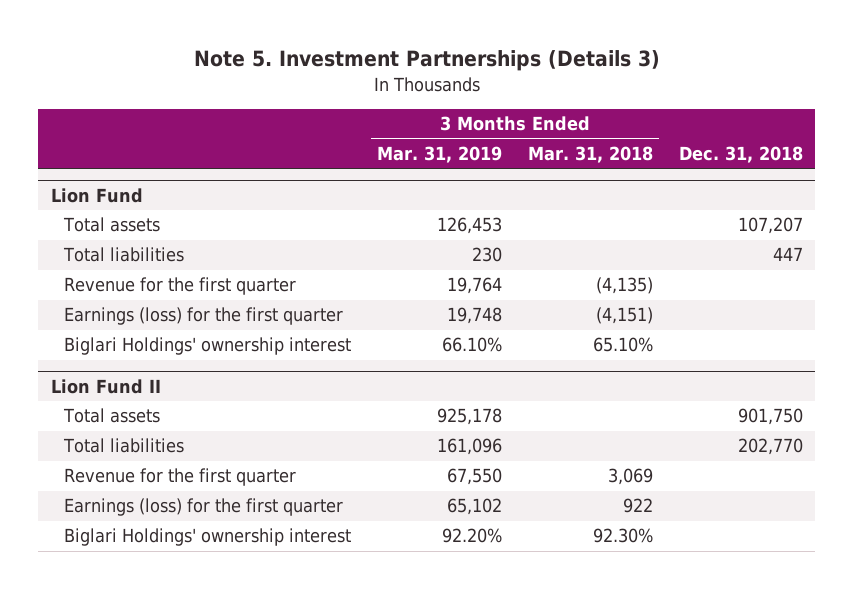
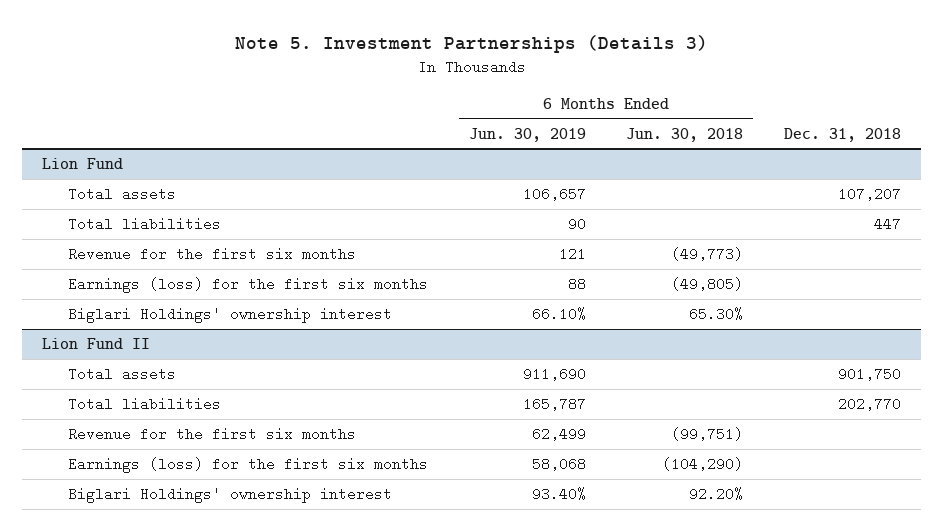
- | 3 Months Ended Mar. 31, 2019 | 3 Months Ended Mar. 31, 2018 | Dec. 31, 2018
+ | 6 Months Ended Jun. 30, 2019 | 6 Months Ended Jun. 30, 2018 | Dec. 31, 2018
@ Lion Fund
- Revenue for the first quarter | 19,764 | (4,135) |
- Earnings (loss) for the first quarter | 19,748 | (4,151) |
+ Revenue for the first six months | 121 | (49,773) |
+ Earnings (loss) for the first six months | 88 | (49,805) |
@ Lion Fund II
- Revenue for the first quarter | 67,550 | 3,069 |
- Earnings (loss) for the first quarter | 65,102 | 922 |
+ Revenue for the first six months | 62,499 | (99,751) |
+ Earnings (loss) for the first six months | 58,068 | (104,290) |

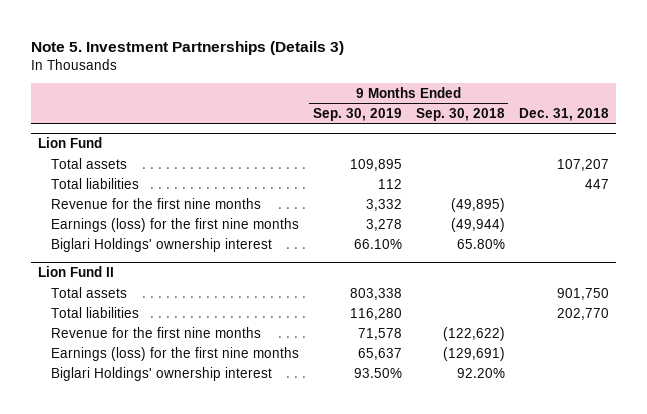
- | 6 Months Ended Jun. 30, 2019 | 6 Months Ended Jun. 30, 2018 | Dec. 31, 2018
+ | 9 Months Ended Sep. 30, 2019 | 9 Months Ended Sep. 30, 2018 | Dec. 31, 2018
@ Lion Fund
- Revenue for the first six months | 121 | (49,773) |
- Earnings (loss) for the first six months | 88 | (49,805) |
+ Revenue for the first nine months | 3,332 | (49,895) |
+ Earnings (loss) for the first nine months | 3,278 | (49,944) |
@ Lion Fund II
- Revenue for the first six months | 62,499 | (99,751) |
- Earnings (loss) for the first six months | 58,068 | (104,290) |
+ Revenue for the first nine months | 71,578 | (122,622) |
+ Earnings (loss) for the first nine months | 65,637 | (129,691) |

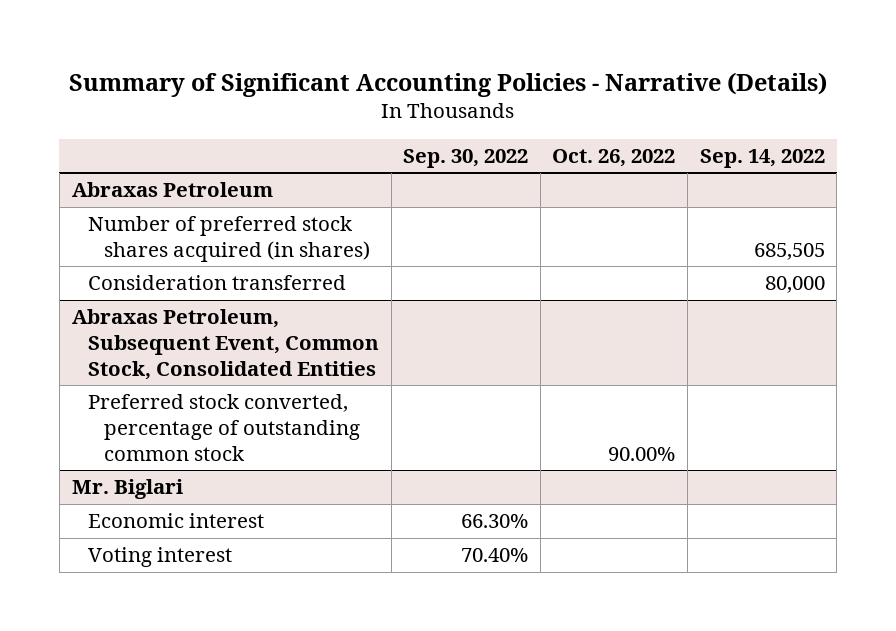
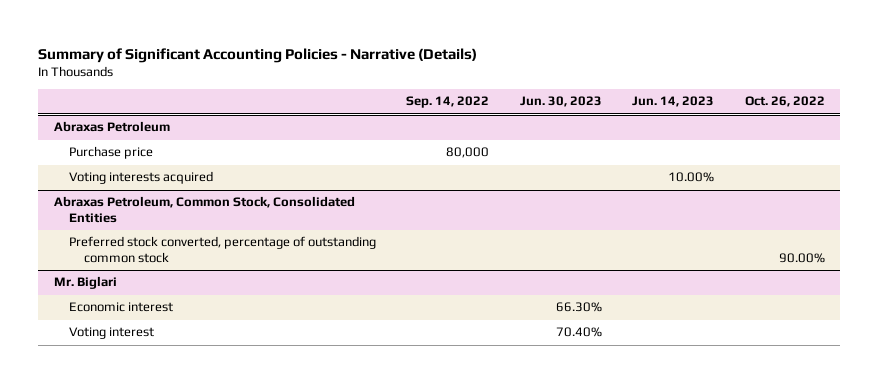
- | Sep. 30, 2022 | Oct. 26, 2022 | Sep. 14, 2022
+ | Sep. 14, 2022 | Jun. 30, 2023 | Jun. 14, 2023 | Oct. 26, 2022
@ Abraxas Petroleum
- Number of preferred stock shares acquired (in shares) | | | 685,505
- Consideration transferred | | | 80,000
- Abraxas Petroleum, Subsequent Event, Common Stock, Consolidated Entities
@ Abraxas Petroleum
+ Purchase price | 80,000 | | |
+ Voting interests acquired | | | 10.00% |
+ Abraxas Petroleum, Common Stock, Consolidated Entities

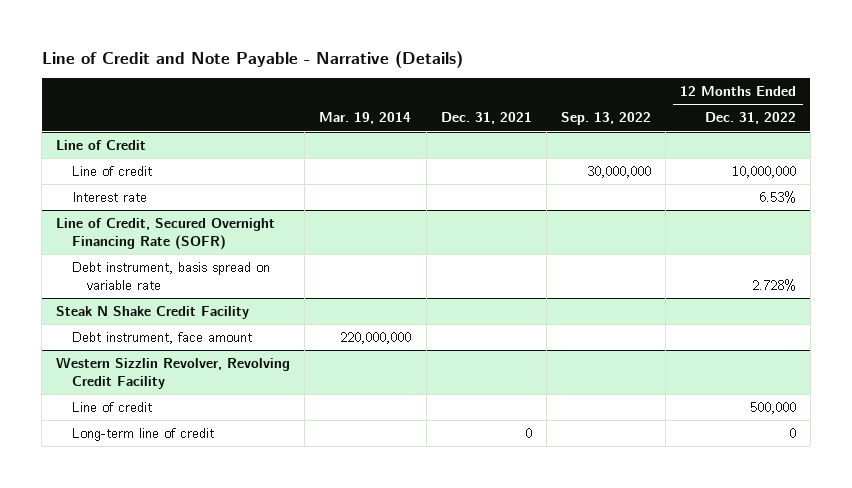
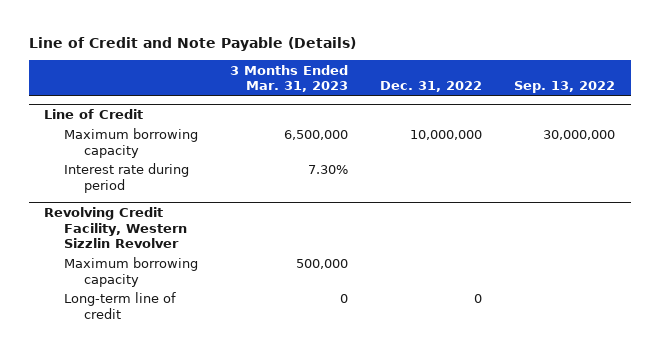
- Line of Credit and Note Payable - Narrative (Details)
+ Line of Credit and Note Payable (Details)
- | Mar. 19, 2014 | Dec. 31, 2021 | Sep. 13, 2022 | 12 Months Ended Dec. 31, 2022
+ | 3 Months Ended Mar. 31, 2023 | Dec. 31, 2022 | Sep. 13, 2022
@ Line of Credit
- Line of credit | | | 30,000,000 | 10,000,000
- Interest rate | | | | 6.53%
- Line of Credit, Secured Overnight Financing Rate (SOFR)
- Debt instrument, basis spread on variable rate | | | | 2.728%
- Steak N Shake Credit Facility
- Debt instrument, face amount | 220,000,000 | | |
- Western Sizzlin Revolver, Revolving Credit Facility
- Line of credit | | | | 500,000
@ Line of Credit
+ Maximum borrowing capacity | 6,500,000 | 10,000,000 | 30,000,000
+ Interest rate during period | 7.30% | |
+ Revolving Credit Facility, Western Sizzlin Revolver
+ Maximum borrowing capacity | 500,000 | |

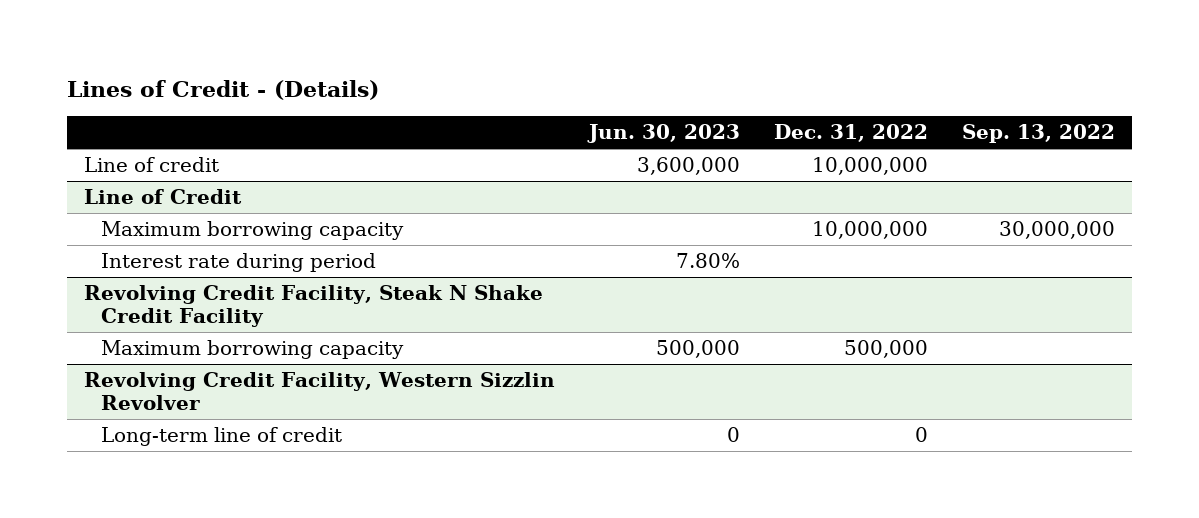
- Line of Credit and Note Payable (Details)
+ Lines of Credit - (Details)
- | 3 Months Ended Mar. 31, 2023 | Dec. 31, 2022 | Sep. 13, 2022
+ | Jun. 30, 2023 | Dec. 31, 2022 | Sep. 13, 2022
+ Line of credit | 3,600,000 | 10,000,000 |
+ Revolving Credit Facility, Steak N Shake Credit Facility
+ Maximum borrowing capacity | 500,000 | 500,000 |
@ Revolving Credit Facility, Western Sizzlin Revolver
- Maximum borrowing capacity | 500,000 | |

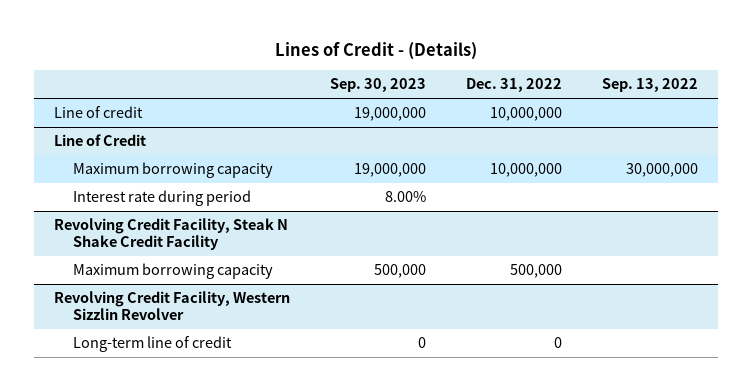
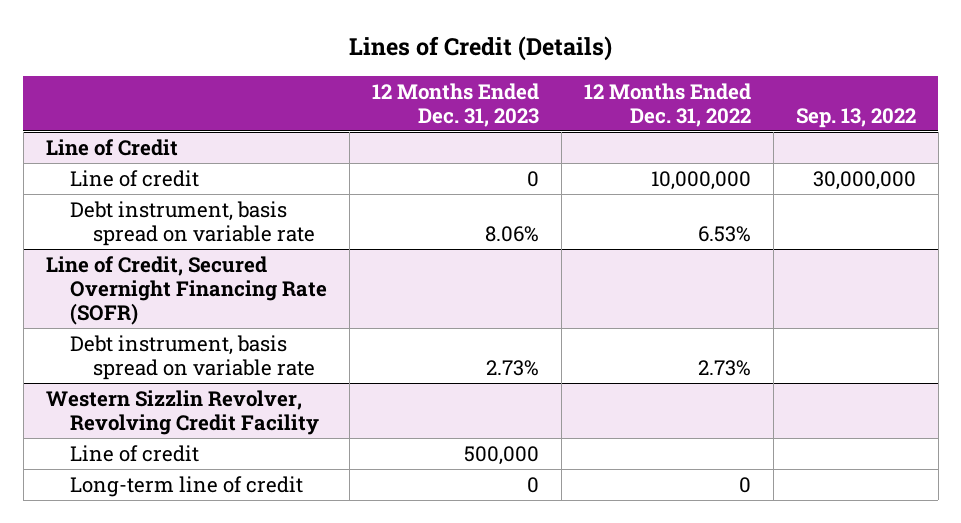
- Lines of Credit - (Details)
+ Lines of Credit (Details)
- | Sep. 30, 2023 | Dec. 31, 2022 | Sep. 13, 2022
+ | 12 Months Ended Dec. 31, 2023 | 12 Months Ended Dec. 31, 2022 | Sep. 13, 2022
- Line of credit | 19,000,000 | 10,000,000 |
@ Line of Credit
- Maximum borrowing capacity | 19,000,000 | 10,000,000 | 30,000,000
- Interest rate during period | 8.00% | |
- Revolving Credit Facility, Steak N Shake Credit Facility
- Maximum borrowing capacity | 500,000 | 500,000 |
- Revolving Credit Facility, Western Sizzlin Revolver
@ Line of Credit
+ Line of credit | 0 | 10,000,000 | 30,000,000
+ Debt instrument, basis spread on variable rate | 8.06% | 6.53% |
+ Line of Credit, Secured Overnight Financing Rate (SOFR)
+ Debt instrument, basis spread on variable rate | 2.73% | 2.73% |
+ Western Sizzlin Revolver, Revolving Credit Facility
+ Line of credit | 500,000 | |

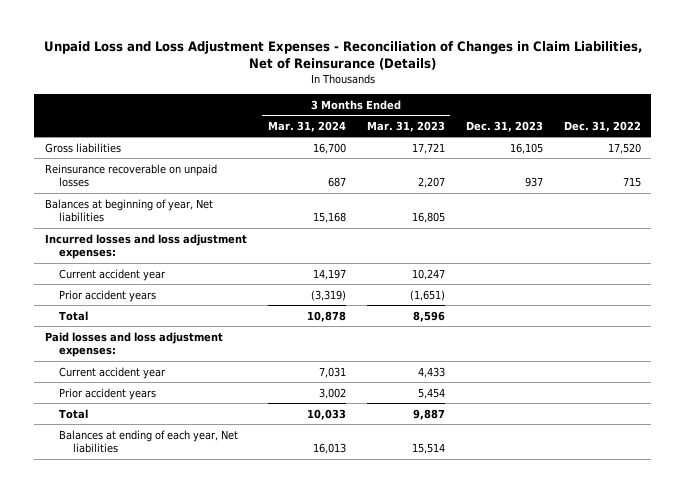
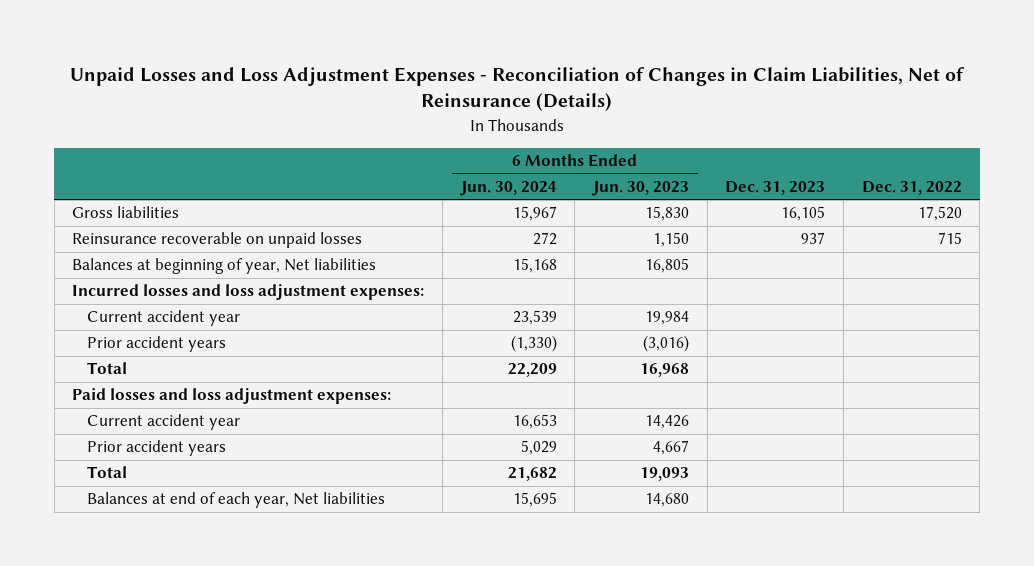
- Unpaid Loss and Loss Adjustment Expenses - Reconciliation of Changes in Claim Liabilities, Net of Reinsurance (Details)
+ Unpaid Losses and Loss Adjustment Expenses - Reconciliation of Changes in Claim Liabilities, Net of Reinsurance (Details)
- | 3 Months Ended Mar. 31, 2024 | 3 Months Ended Mar. 31, 2023 | Dec. 31, 2023 | Dec. 31, 2022
+ | 6 Months Ended Jun. 30, 2024 | 6 Months Ended Jun. 30, 2023 | Dec. 31, 2023 | Dec. 31, 2022
- Balances at ending of each year, Net liabilities | 16,013 | 15,514 | |
+ Balances at end of each year, Net liabilities | 15,695 | 14,680 | |

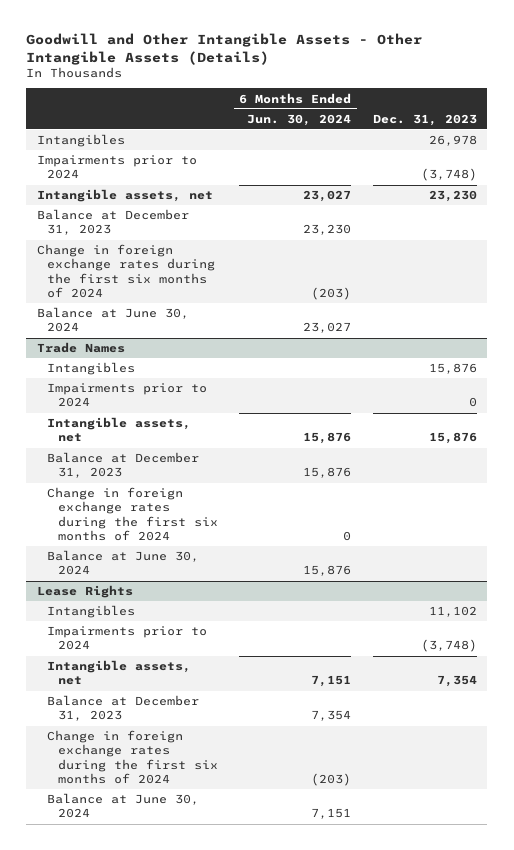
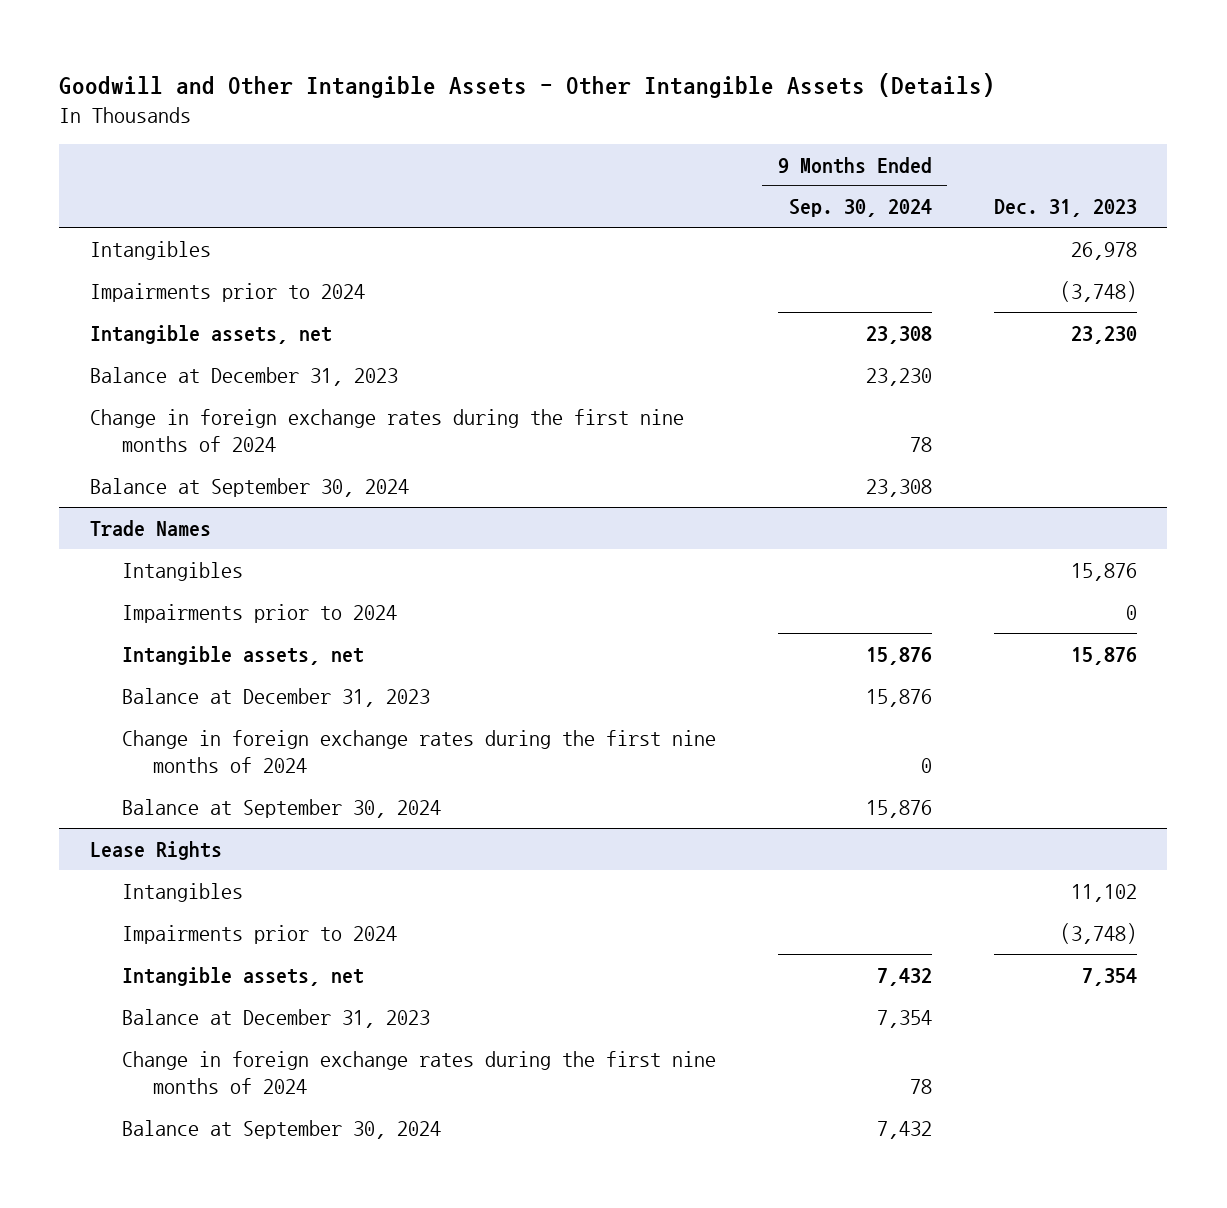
- | 6 Months Ended Jun. 30, 2024 | Dec. 31, 2023
+ | 9 Months Ended Sep. 30, 2024 | Dec. 31, 2023
- Change in foreign exchange rates during the first six months of 2024 | (203) |
- Balance at June 30, 2024 | 23,027 |
+ Change in foreign exchange rates during the first nine months of 2024 | 78 |
+ Balance at September 30, 2024 | 23,308 |
@ Trade Names
- Change in foreign exchange rates during the first six months of 2024 | 0 |
- Balance at June 30, 2024 | 15,876 |
+ Change in foreign exchange rates during the first nine months of 2024 | 0 |
+ Balance at September 30, 2024 | 15,876 |
@ Lease Rights
- Change in foreign exchange rates during the first six months of 2024 | (203) |
- Balance at June 30, 2024 | 7,151 |
+ Change in foreign exchange rates during the first nine months of 2024 | 78 |
+ Balance at September 30, 2024 | 7,432 |

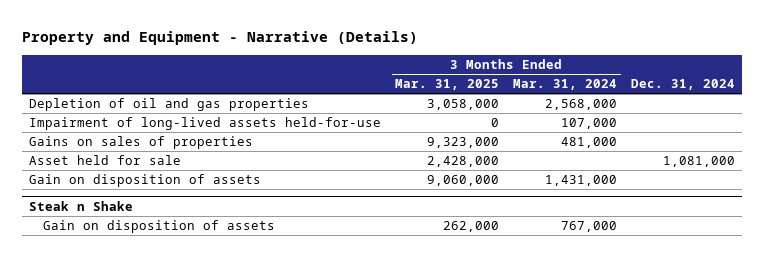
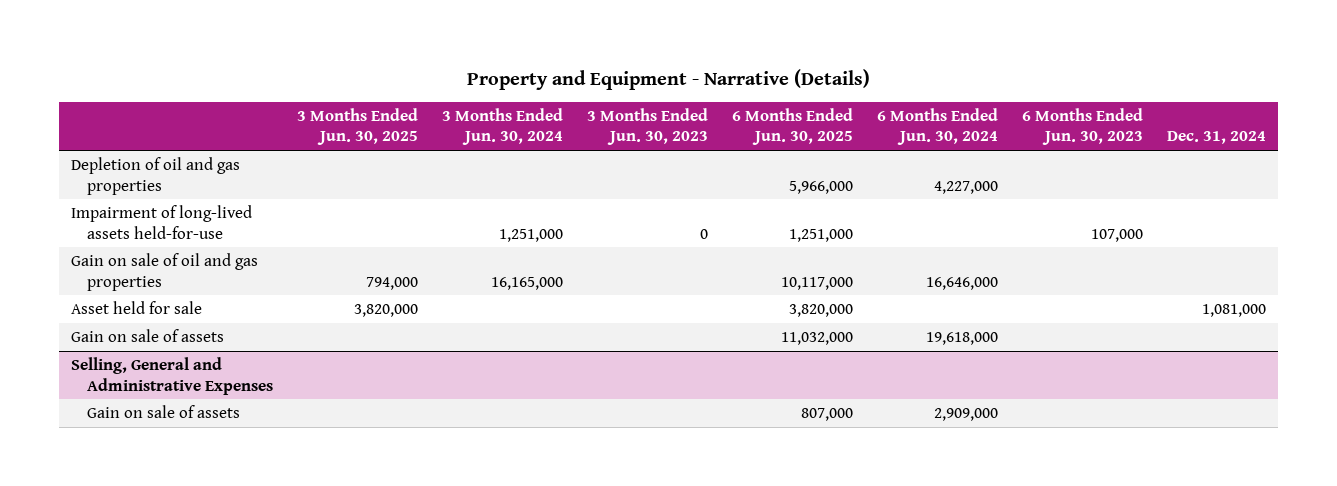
- | 3 Months Ended Mar. 31, 2025 | 3 Months Ended Mar. 31, 2024 | Dec. 31, 2024
+ | 3 Months Ended Jun. 30, 2025 | 3 Months Ended Jun. 30, 2024 | 3 Months Ended Jun. 30, 2023 | 6 Months Ended Jun. 30, 2025 | 6 Months Ended Jun. 30, 2024 | 6 Months Ended Jun. 30, 2023 | Dec. 31, 2024
- Gains on sales of properties | 9,323,000 | 481,000 |
+ Gain on sale of oil and gas properties | 794,000 | 16,165,000 | | 10,117,000 | 16,646,000 | |
- Gain on disposition of assets | 9,060,000 | 1,431,000 |
- Steak n Shake
- Gain on disposition of assets | 262,000 | 767,000 |
+ Gain on sale of assets | | | | 11,032,000 | 19,618,000 | |
+ Selling, General and Administrative Expenses
+ Gain on sale of assets | | | | 807,000 | 2,909,000 | |

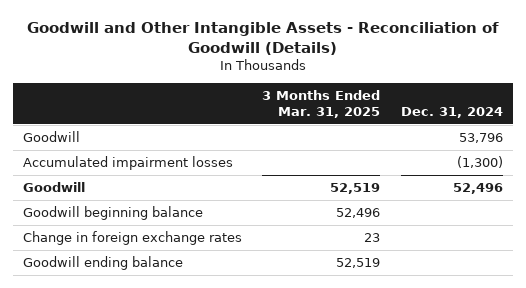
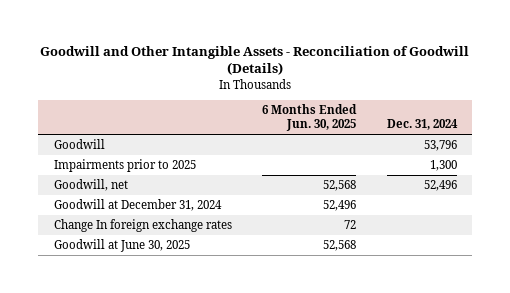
- | 3 Months Ended Mar. 31, 2025 | Dec. 31, 2024
+ | 6 Months Ended Jun. 30, 2025 | Dec. 31, 2024
- Accumulated impairment losses | | (1,300)
- Goodwill | 52,519 | 52,496
- Goodwill beginning balance | 52,496 |
- Change in foreign exchange rates | 23 |
- Goodwill ending balance | 52,519 |
+ Impairments prior to 2025 | | 1,300
+ Goodwill, net | 52,568 | 52,496
+ Goodwill at December 31, 2024 | 52,496 |
+ Change In foreign exchange rates | 72 |
+ Goodwill at June 30, 2025 | 52,568 |

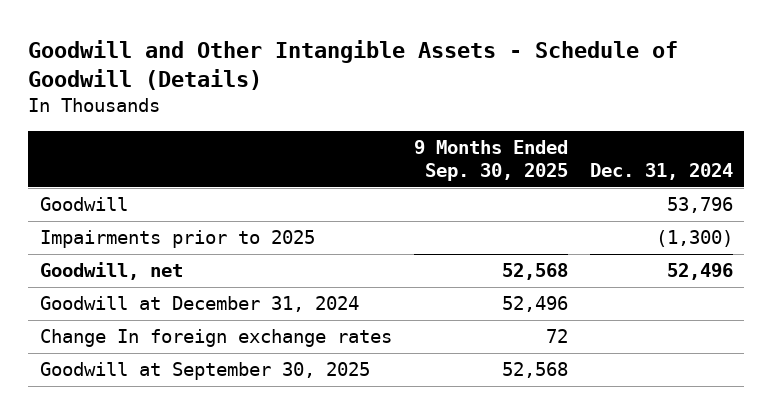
- Goodwill and Other Intangible Assets - Reconciliation of Goodwill (Details)
+ Goodwill and Other Intangible Assets - Schedule of Goodwill (Details)
- | 6 Months Ended Jun. 30, 2025 | Dec. 31, 2024
+ | 9 Months Ended Sep. 30, 2025 | Dec. 31, 2024
- Impairments prior to 2025 | | 1,300
+ Impairments prior to 2025 | | (1,300)
- Goodwill at June 30, 2025 | 52,568 |
+ Goodwill at September 30, 2025 | 52,568 |

